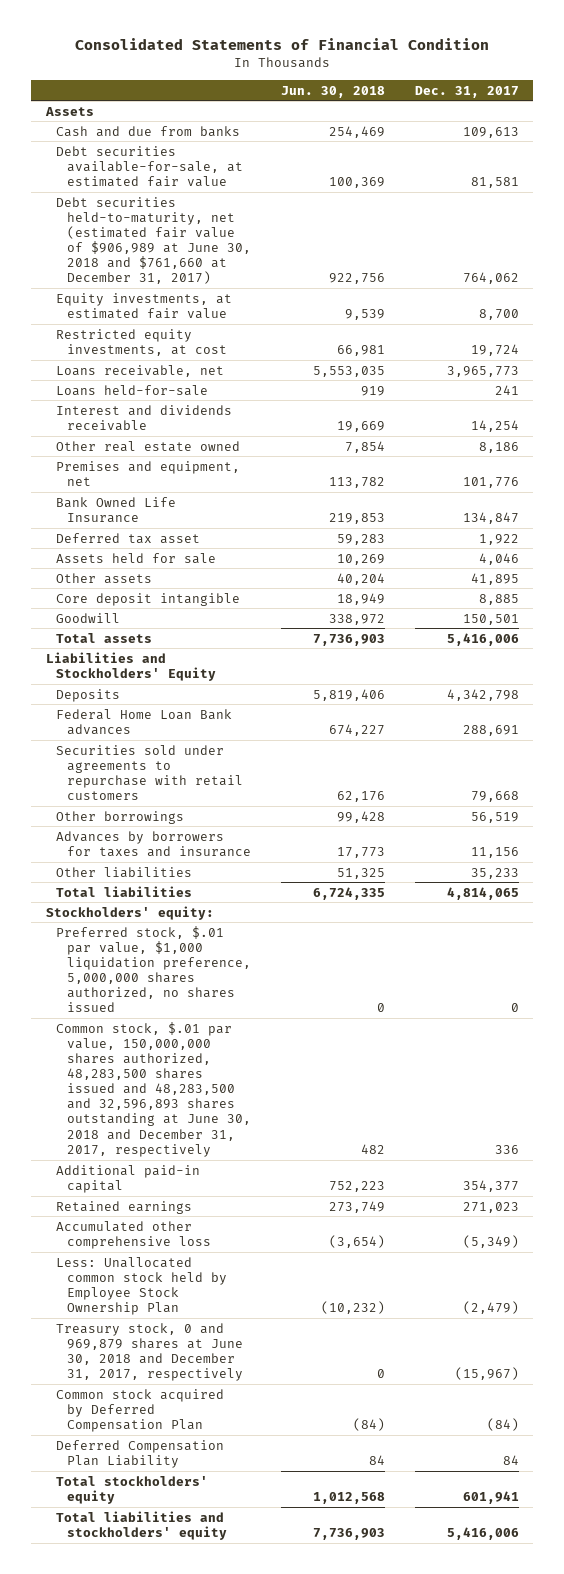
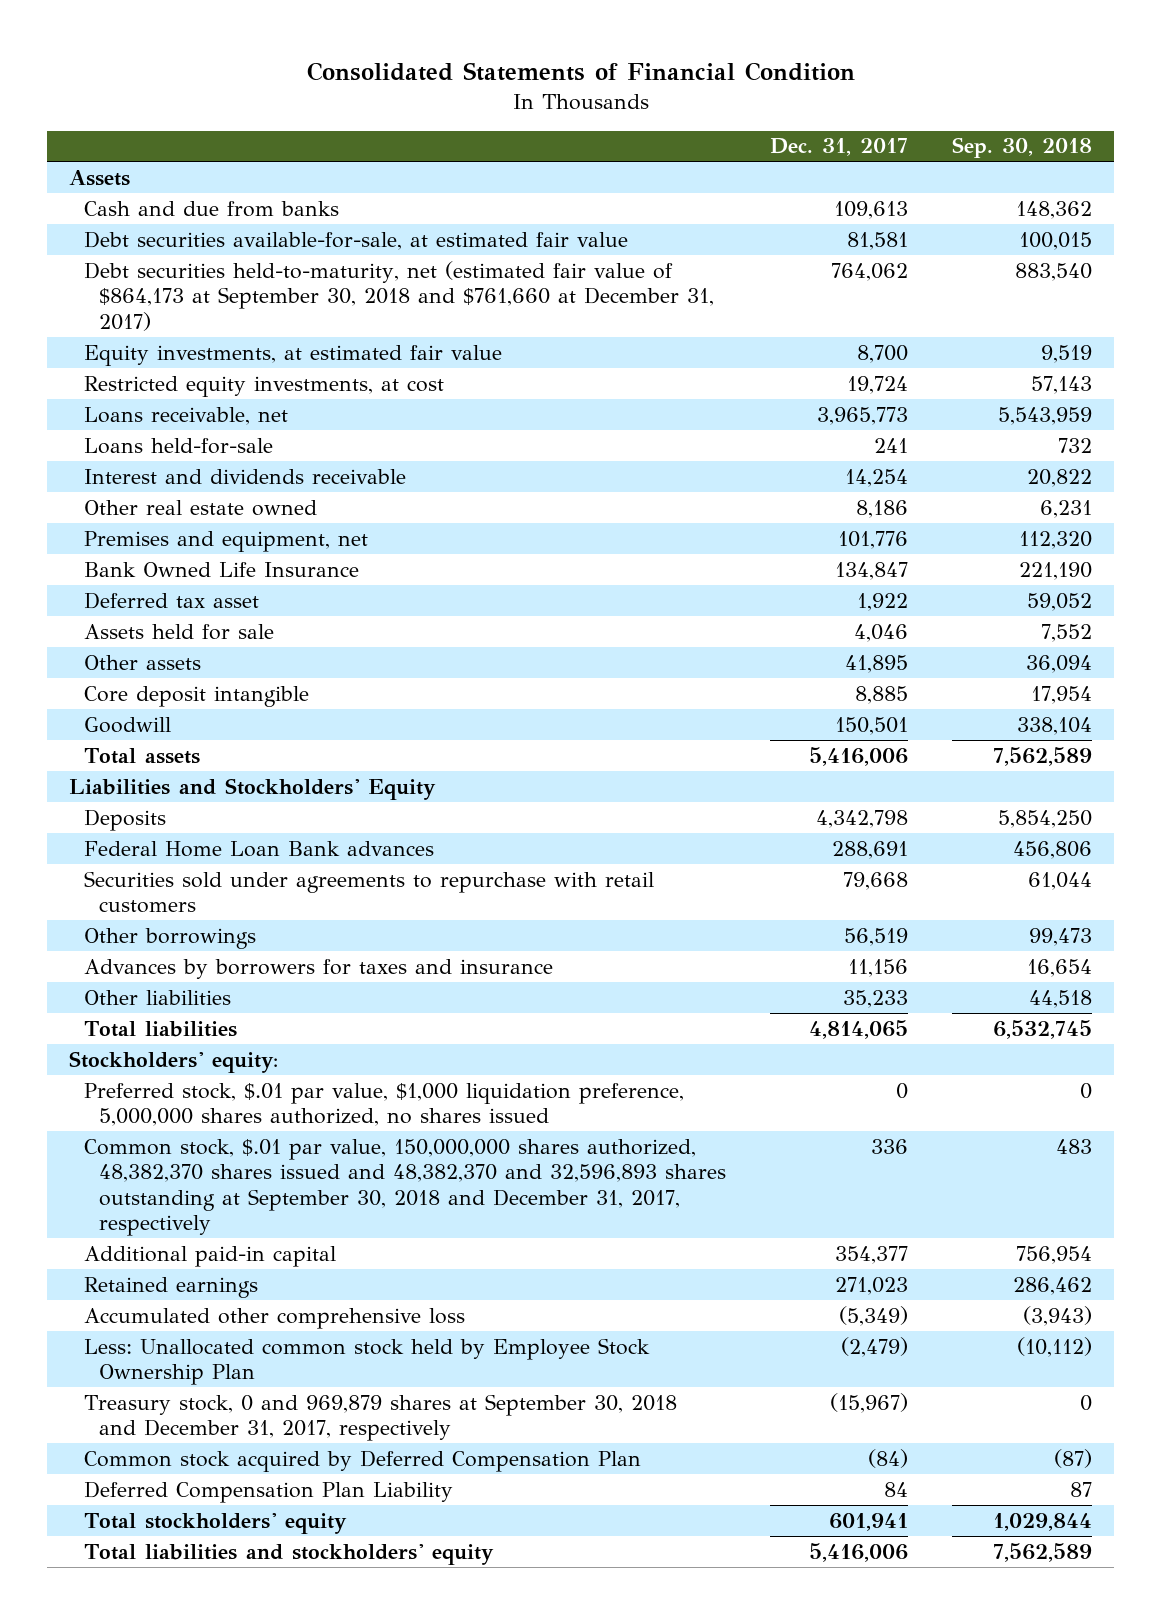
- | Jun. 30, 2018 | Dec. 31, 2017
+ | Dec. 31, 2017 | Sep. 30, 2018
- Debt securities held-to-maturity, net (estimated fair value of $906,989 at June 30, 2018 and $761,660 at December 31, 2017) | 922,756 | 764,062
+ Debt securities held-to-maturity, net (estimated fair value of $864,173 at September 30, 2018 and $761,660 at December 31, 2017) | 764,062 | 883,540
- Common stock, $.01 par value, 150,000,000 shares authorized, 48,283,500 shares issued and 48,283,500 and 32,596,893 shares outstanding at June 30, 2018 and December 31, 2017, respectively | 482 | 336
+ Common stock, $.01 par value, 150,000,000 shares authorized, 48,382,370 shares issued and 48,382,370 and 32,596,893 shares outstanding at September 30, 2018 and December 31, 2017, respectively | 336 | 483
- Treasury stock, 0 and 969,879 shares at June 30, 2018 and December 31, 2017, respectively | 0 | (15,967)
+ Treasury stock, 0 and 969,879 shares at September 30, 2018 and December 31, 2017, respectively | (15,967) | 0

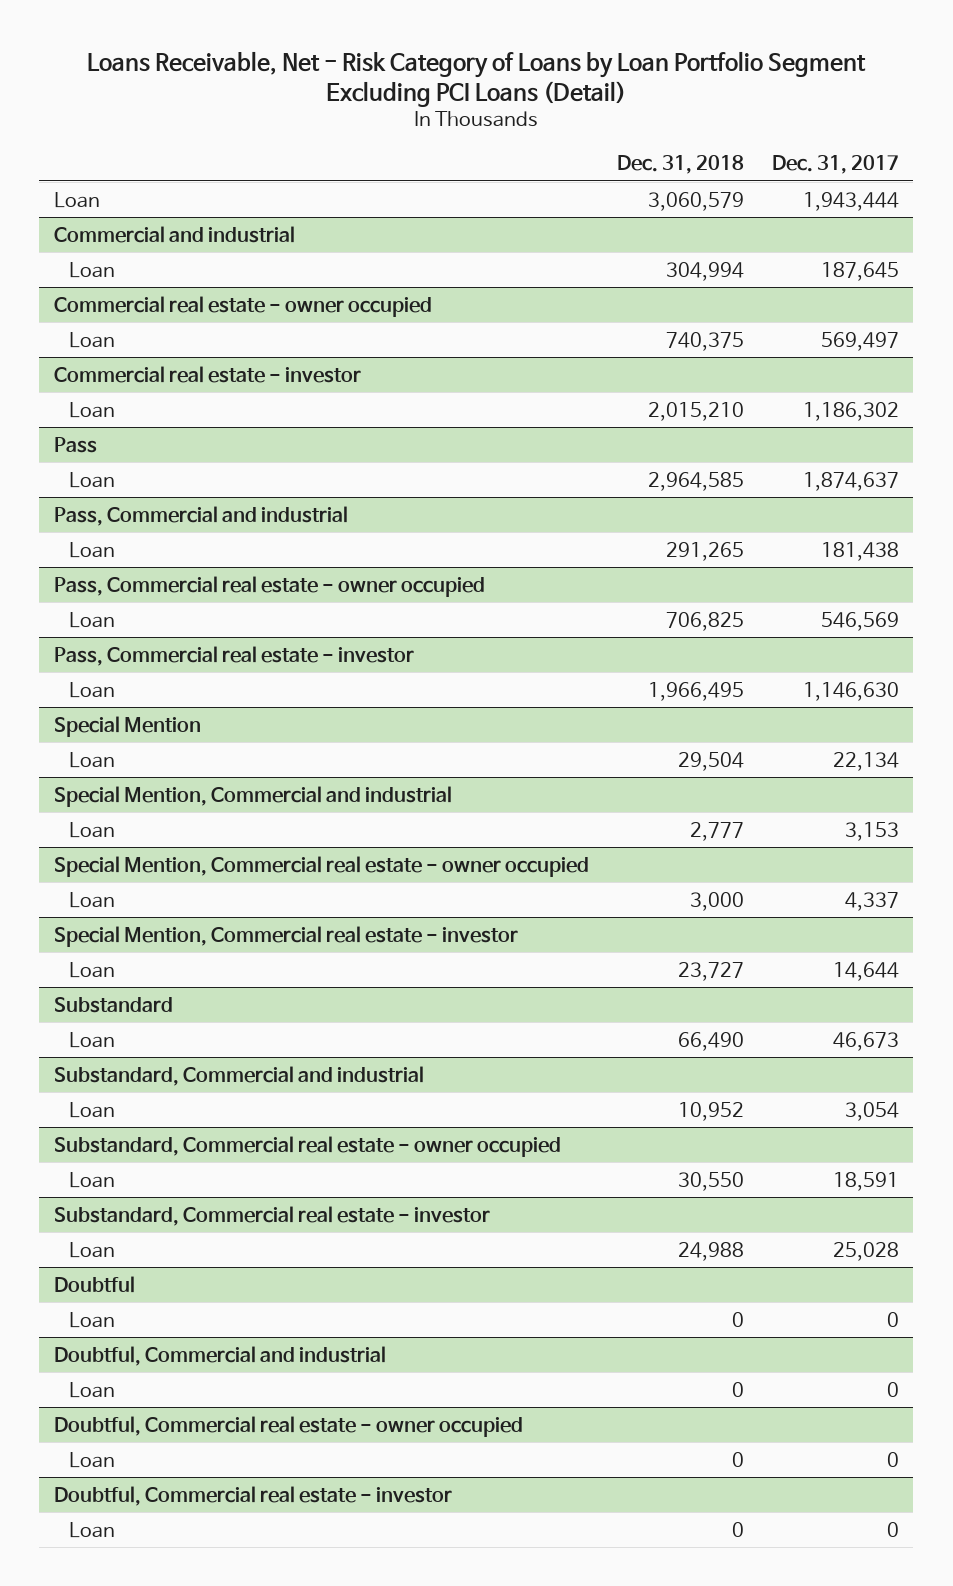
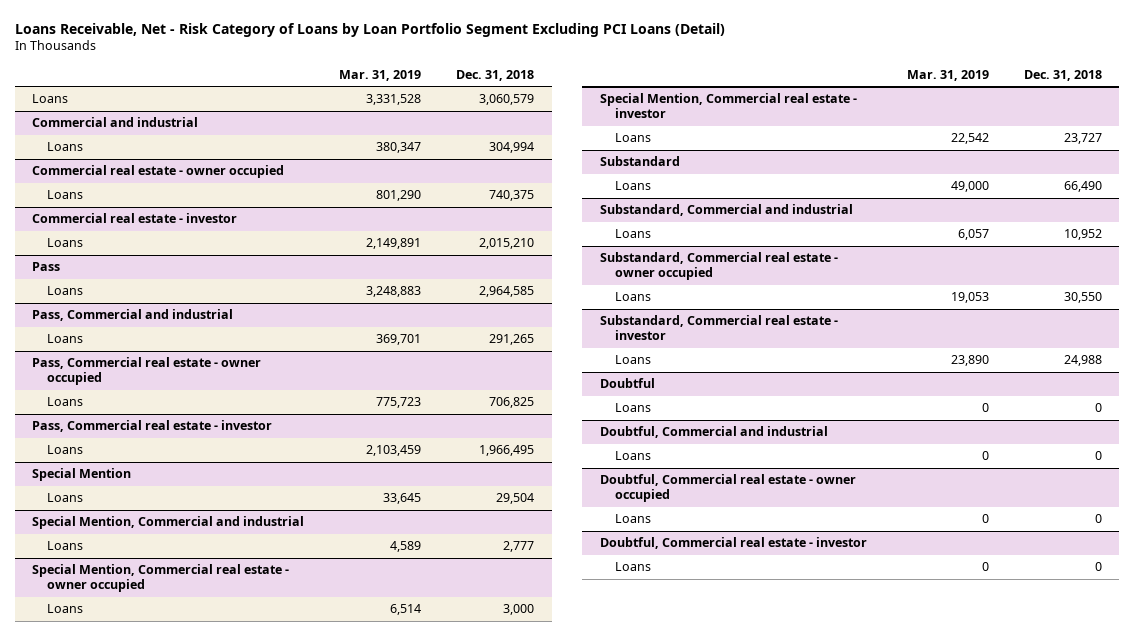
- | Dec. 31, 2018 | Dec. 31, 2017
+ | Mar. 31, 2019 | Dec. 31, 2018
- Loan | 3,060,579 | 1,943,444
+ Loans | 3,331,528 | 3,060,579
@ Commercial and industrial
- Loan | 304,994 | 187,645
+ Loans | 380,347 | 304,994
@ Commercial real estate - owner occupied
- Loan | 740,375 | 569,497
+ Loans | 801,290 | 740,375
@ Commercial real estate - investor
- Loan | 2,015,210 | 1,186,302
+ Loans | 2,149,891 | 2,015,210
@ Pass
- Loan | 2,964,585 | 1,874,637
+ Loans | 3,248,883 | 2,964,585
@ Pass, Commercial and industrial
- Loan | 291,265 | 181,438
+ Loans | 369,701 | 291,265
@ Pass, Commercial real estate - owner occupied
- Loan | 706,825 | 546,569
+ Loans | 775,723 | 706,825
@ Pass, Commercial real estate - investor
- Loan | 1,966,495 | 1,146,630
+ Loans | 2,103,459 | 1,966,495
@ Special Mention
- Loan | 29,504 | 22,134
+ Loans | 33,645 | 29,504
@ Special Mention, Commercial and industrial
- Loan | 2,777 | 3,153
+ Loans | 4,589 | 2,777
@ Special Mention, Commercial real estate - owner occupied
- Loan | 3,000 | 4,337
+ Loans | 6,514 | 3,000
@ Special Mention, Commercial real estate - investor
- Loan | 23,727 | 14,644
+ Loans | 22,542 | 23,727
@ Substandard
- Loan | 66,490 | 46,673
+ Loans | 49,000 | 66,490
@ Substandard, Commercial and industrial
- Loan | 10,952 | 3,054
+ Loans | 6,057 | 10,952
@ Substandard, Commercial real estate - owner occupied
- Loan | 30,550 | 18,591
+ Loans | 19,053 | 30,550
@ Substandard, Commercial real estate - investor
- Loan | 24,988 | 25,028
+ Loans | 23,890 | 24,988
@ Doubtful
- Loan | 0 | 0
+ Loans | 0 | 0
@ Doubtful, Commercial and industrial
- Loan | 0 | 0
+ Loans | 0 | 0
@ Doubtful, Commercial real estate - owner occupied
- Loan | 0 | 0
+ Loans | 0 | 0
@ Doubtful, Commercial real estate - investor
- Loan | 0 | 0
+ Loans | 0 | 0

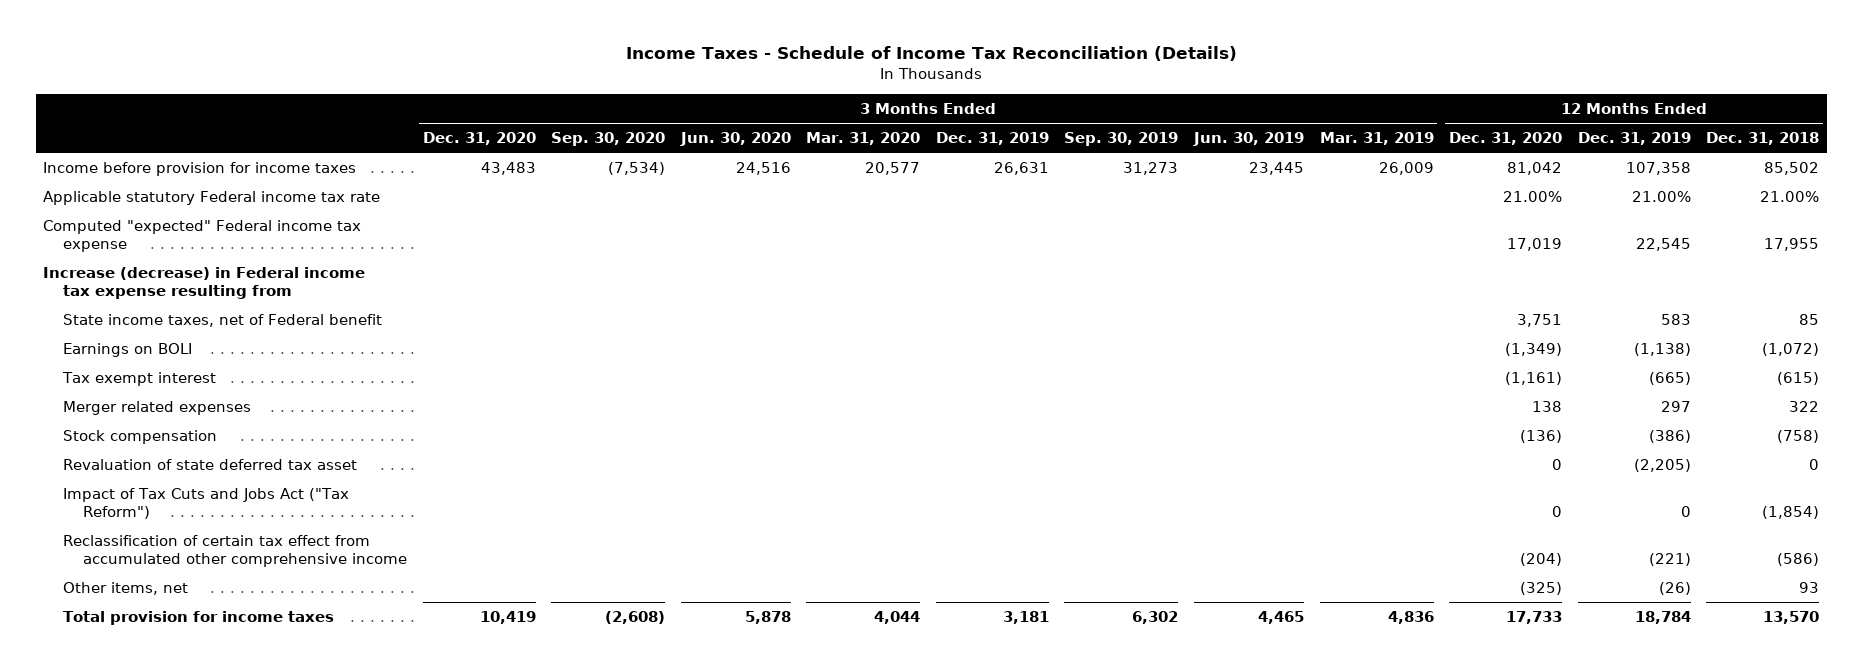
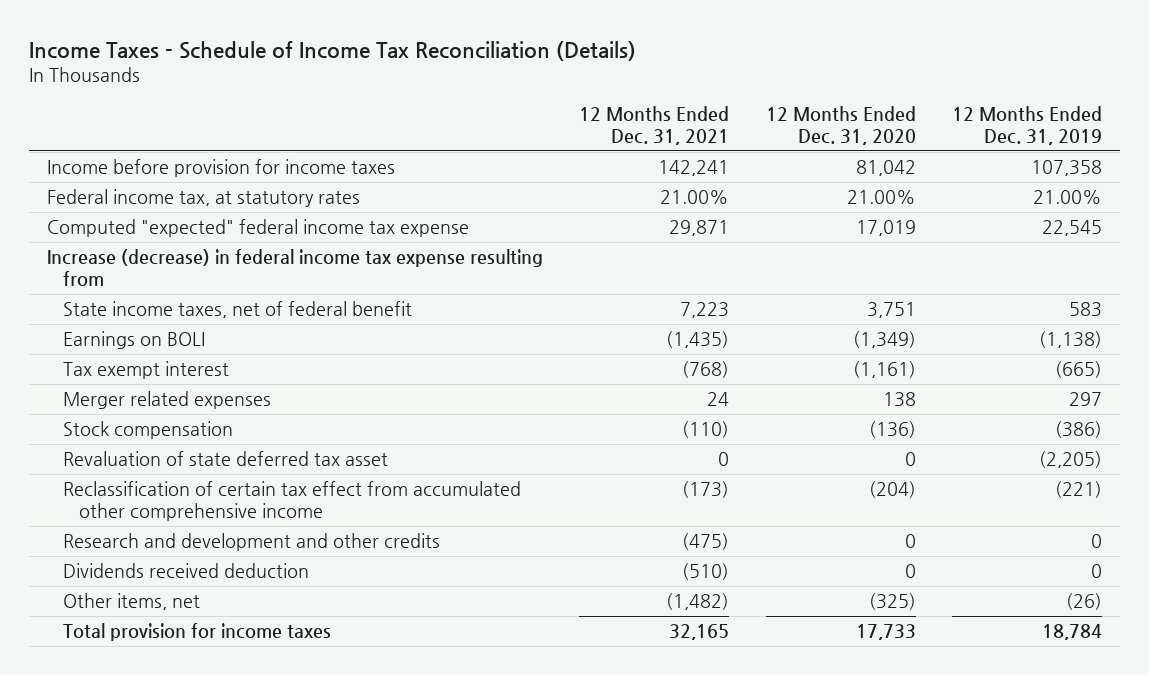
- | 3 Months Ended Dec. 31, 2020 | 3 Months Ended Sep. 30, 2020 | 3 Months Ended Jun. 30, 2020 | 3 Months Ended Mar. 31, 2020 | 3 Months Ended Dec. 31, 2019 | 3 Months Ended Sep. 30, 2019 | 3 Months Ended Jun. 30, 2019 | 3 Months Ended Mar. 31, 2019 | 12 Months Ended Dec. 31, 2020 | 12 Months Ended Dec. 31, 2019 | 12 Months Ended Dec. 31, 2018
+ | 12 Months Ended Dec. 31, 2021 | 12 Months Ended Dec. 31, 2020 | 12 Months Ended Dec. 31, 2019
- Applicable statutory Federal income tax rate | | | | | | | | | 21.00% | 21.00% | 21.00%
- Computed "expected" Federal income tax expense | | | | | | | | | 17,019 | 22,545 | 17,955
- Increase (decrease) in Federal income tax expense resulting from
- State income taxes, net of Federal benefit | | | | | | | | | 3,751 | 583 | 85
+ Federal income tax, at statutory rates | 21.00% | 21.00% | 21.00%
+ Computed "expected" federal income tax expense | 29,871 | 17,019 | 22,545
+ Increase (decrease) in federal income tax expense resulting from
+ State income taxes, net of federal benefit | 7,223 | 3,751 | 583
- Impact of Tax Cuts and Jobs Act ("Tax Reform") | | | | | | | | | 0 | 0 | (1,854)
+ Research and development and other credits | (475) | 0 | 0
+ Dividends received deduction | (510) | 0 | 0

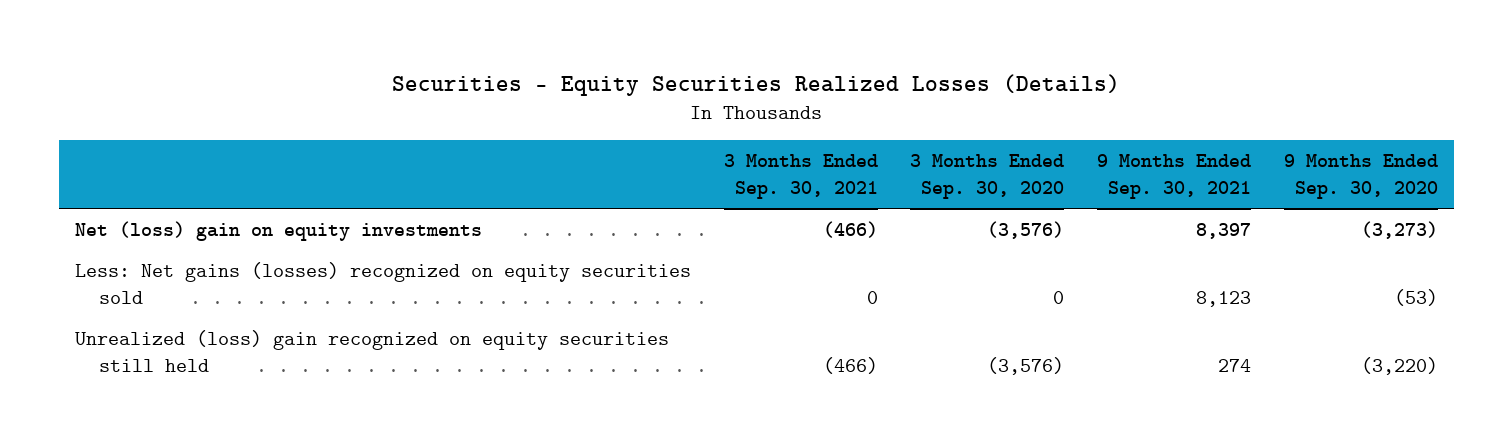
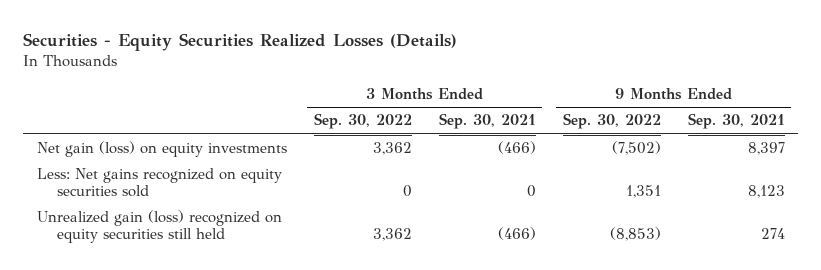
- | 3 Months Ended Sep. 30, 2021 | 3 Months Ended Sep. 30, 2020 | 9 Months Ended Sep. 30, 2021 | 9 Months Ended Sep. 30, 2020
+ | 3 Months Ended Sep. 30, 2022 | 3 Months Ended Sep. 30, 2021 | 9 Months Ended Sep. 30, 2022 | 9 Months Ended Sep. 30, 2021
- Net (loss) gain on equity investments | (466) | (3,576) | 8,397 | (3,273)
- Less: Net gains (losses) recognized on equity securities sold | 0 | 0 | 8,123 | (53)
- Unrealized (loss) gain recognized on equity securities still held | (466) | (3,576) | 274 | (3,220)
+ Net gain (loss) on equity investments | 3,362 | (466) | (7,502) | 8,397
+ Less: Net gains recognized on equity securities sold | 0 | 0 | 1,351 | 8,123
+ Unrealized gain (loss) recognized on equity securities still held | 3,362 | (466) | (8,853) | 274

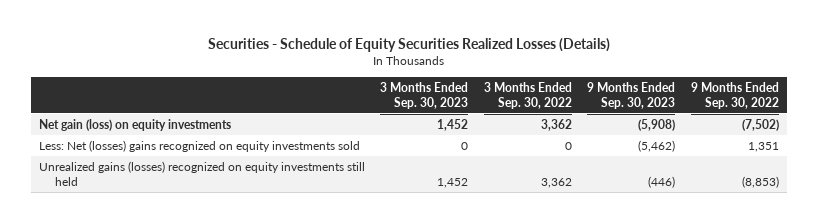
- Securities - Equity Securities Realized Losses (Details)
+ Securities - Schedule of Equity Securities Realized Losses (Details)
- | 3 Months Ended Sep. 30, 2022 | 3 Months Ended Sep. 30, 2021 | 9 Months Ended Sep. 30, 2022 | 9 Months Ended Sep. 30, 2021
+ | 3 Months Ended Sep. 30, 2023 | 3 Months Ended Sep. 30, 2022 | 9 Months Ended Sep. 30, 2023 | 9 Months Ended Sep. 30, 2022
- Less: Net gains recognized on equity securities sold | 0 | 0 | 1,351 | 8,123
- Unrealized gain (loss) recognized on equity securities still held | 3,362 | (466) | (8,853) | 274
+ Less: Net (losses) gains recognized on equity investments sold | 0 | 0 | (5,462) | 1,351
+ Unrealized gains (losses) recognized on equity investments still held | 1,452 | 3,362 | (446) | (8,853)

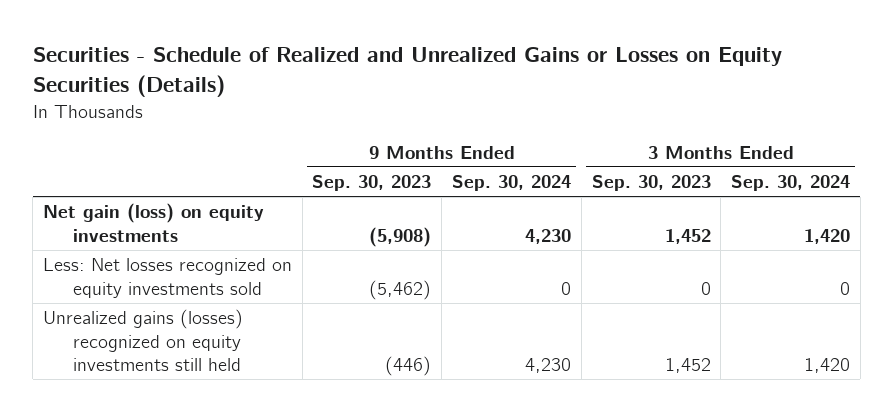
- Securities - Schedule of Equity Securities Realized Losses (Details)
+ Securities - Schedule of Realized and Unrealized Gains or Losses on Equity Securities (Details)
- | 3 Months Ended Sep. 30, 2023 | 3 Months Ended Sep. 30, 2022 | 9 Months Ended Sep. 30, 2023 | 9 Months Ended Sep. 30, 2022
+ | 9 Months Ended Sep. 30, 2023 | 9 Months Ended Sep. 30, 2024 | 3 Months Ended Sep. 30, 2023 | 3 Months Ended Sep. 30, 2024
- Less: Net (losses) gains recognized on equity investments sold | 0 | 0 | (5,462) | 1,351
+ Less: Net losses recognized on equity investments sold | (5,462) | 0 | 0 | 0

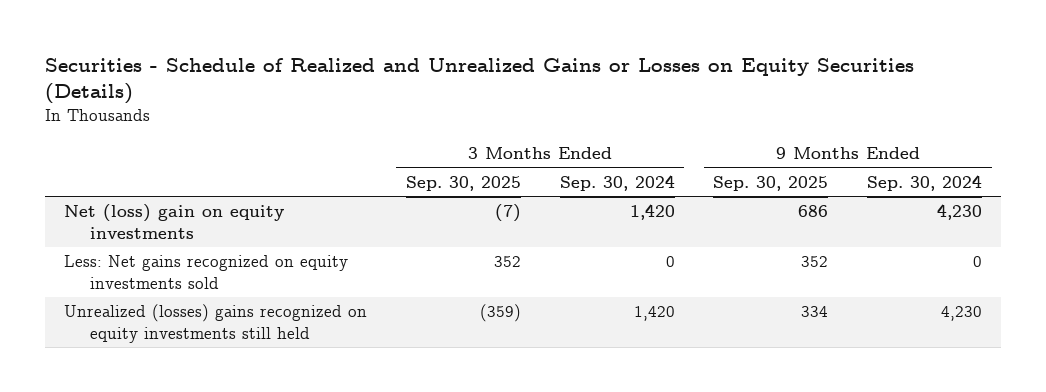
- | 9 Months Ended Sep. 30, 2023 | 9 Months Ended Sep. 30, 2024 | 3 Months Ended Sep. 30, 2023 | 3 Months Ended Sep. 30, 2024
+ | 3 Months Ended Sep. 30, 2025 | 3 Months Ended Sep. 30, 2024 | 9 Months Ended Sep. 30, 2025 | 9 Months Ended Sep. 30, 2024
- Net gain (loss) on equity investments | (5,908) | 4,230 | 1,452 | 1,420
- Less: Net losses recognized on equity investments sold | (5,462) | 0 | 0 | 0
- Unrealized gains (losses) recognized on equity investments still held | (446) | 4,230 | 1,452 | 1,420
+ Net (loss) gain on equity investments | (7) | 1,420 | 686 | 4,230
+ Less: Net gains recognized on equity investments sold | 352 | 0 | 352 | 0
+ Unrealized (losses) gains recognized on equity investments still held | (359) | 1,420 | 334 | 4,230

